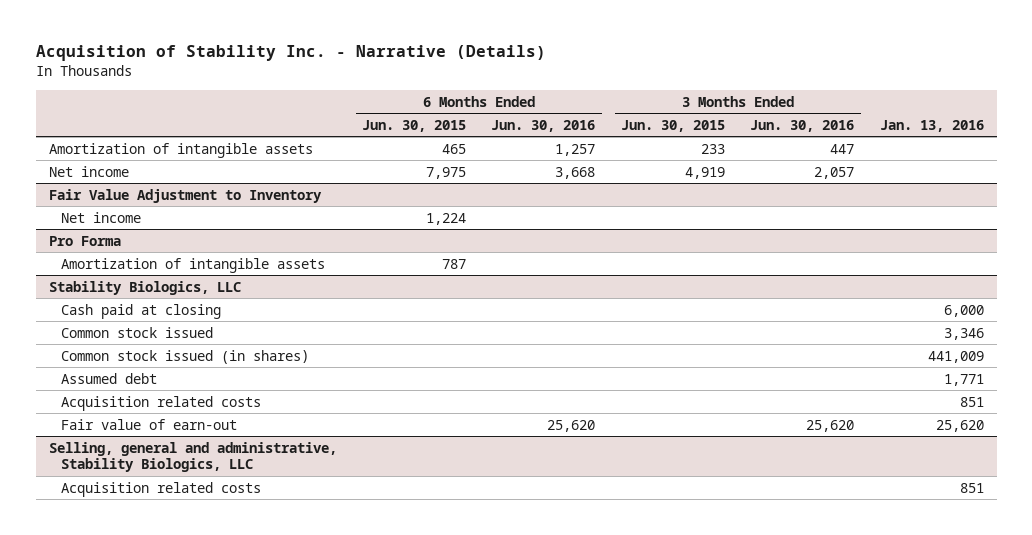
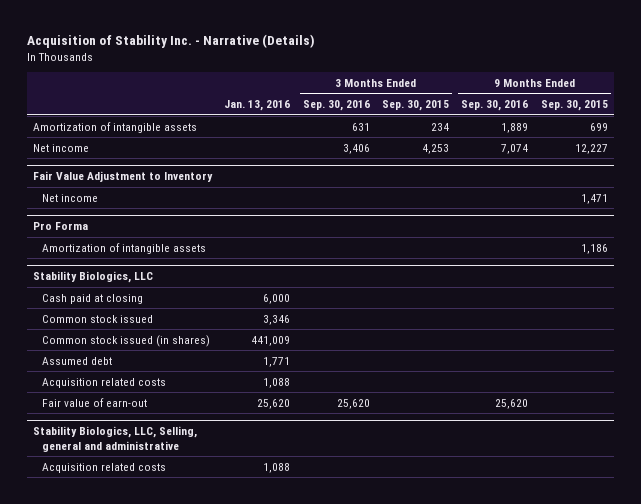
- | 6 Months Ended Jun. 30, 2015 | 6 Months Ended Jun. 30, 2016 | 3 Months Ended Jun. 30, 2015 | 3 Months Ended Jun. 30, 2016 | Jan. 13, 2016
+ | Jan. 13, 2016 | 3 Months Ended Sep. 30, 2016 | 3 Months Ended Sep. 30, 2015 | 9 Months Ended Sep. 30, 2016 | 9 Months Ended Sep. 30, 2015
@ Stability Biologics, LLC
- Acquisition related costs | | | | | 851
+ Acquisition related costs | 1,088 | | | |
- Selling, general and administrative, Stability Biologics, LLC
- Acquisition related costs | | | | | 851
+ Stability Biologics, LLC, Selling, general and administrative
+ Acquisition related costs | 1,088 | | | |

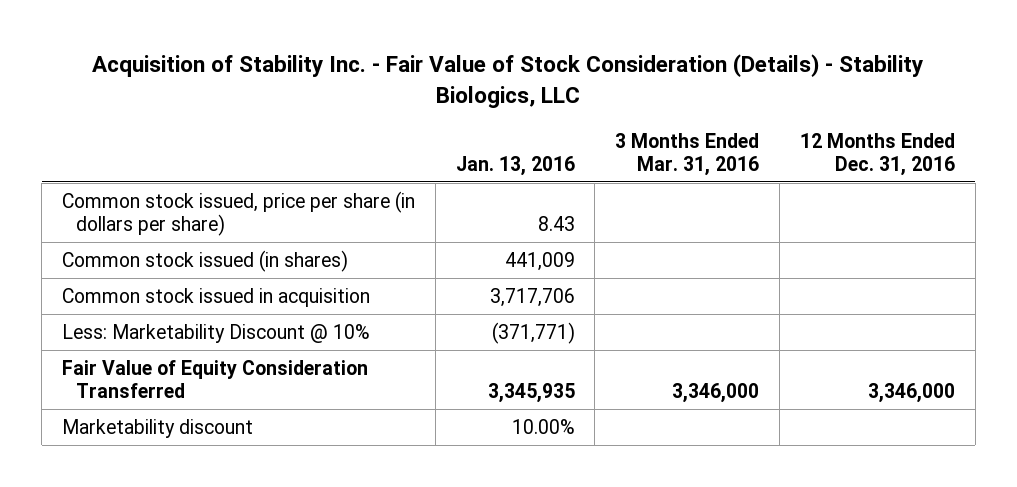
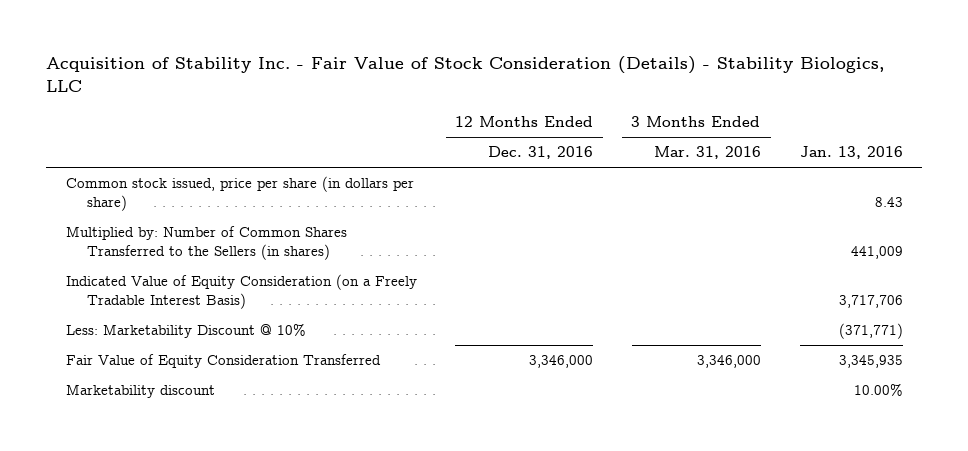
- | Jan. 13, 2016 | 3 Months Ended Mar. 31, 2016 | 12 Months Ended Dec. 31, 2016
+ | 12 Months Ended Dec. 31, 2016 | 3 Months Ended Mar. 31, 2016 | Jan. 13, 2016
- Common stock issued (in shares) | 441,009 | |
- Common stock issued in acquisition | 3,717,706 | |
+ Multiplied by: Number of Common Shares Transferred to the Sellers (in shares) | | | 441,009
+ Indicated Value of Equity Consideration (on a Freely Tradable Interest Basis) | | | 3,717,706

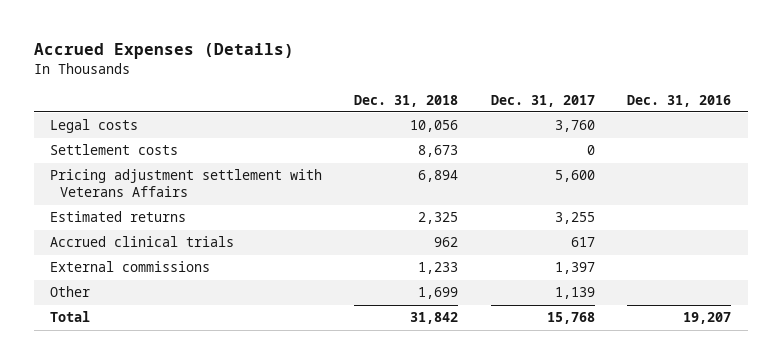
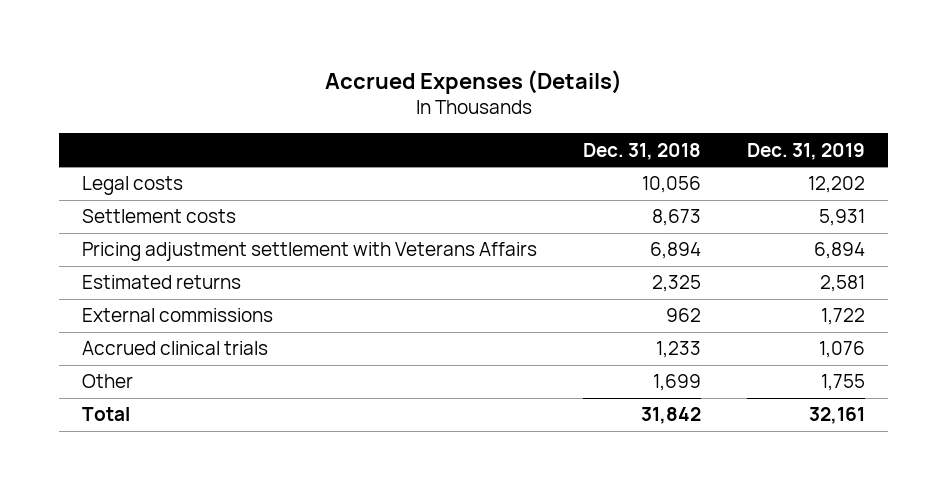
- | Dec. 31, 2018 | Dec. 31, 2017 | Dec. 31, 2016
+ | Dec. 31, 2018 | Dec. 31, 2019
- Accrued clinical trials | 962 | 617 |
- External commissions | 1,233 | 1,397 |
+ External commissions | 962 | 1,722
+ Accrued clinical trials | 1,233 | 1,076

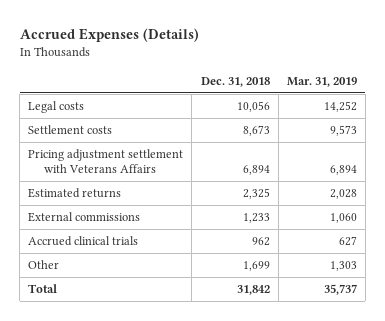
- | Dec. 31, 2018 | Dec. 31, 2019
+ | Dec. 31, 2018 | Mar. 31, 2019
- External commissions | 962 | 1,722
- Accrued clinical trials | 1,233 | 1,076
+ External commissions | 1,233 | 1,060
+ Accrued clinical trials | 962 | 627

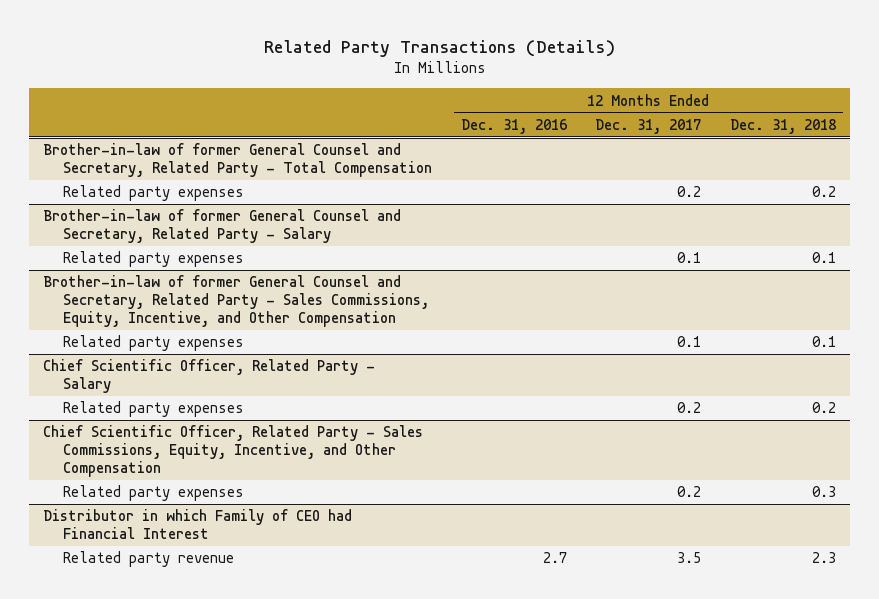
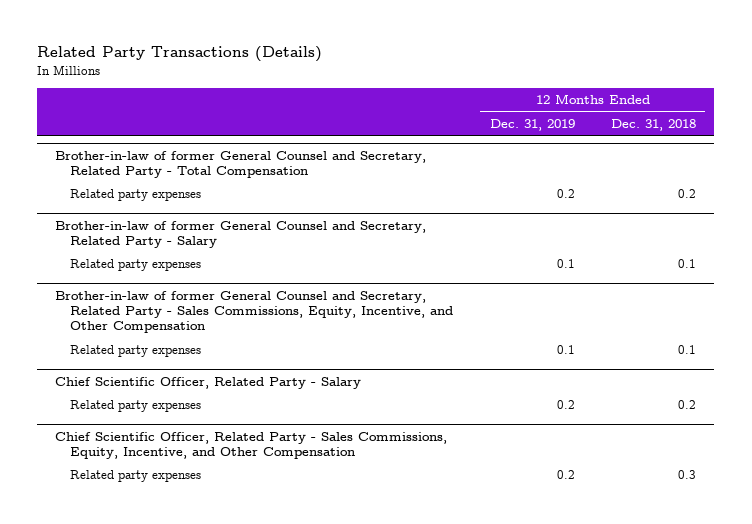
- | 12 Months Ended Dec. 31, 2016 | 12 Months Ended Dec. 31, 2017 | 12 Months Ended Dec. 31, 2018
+ | 12 Months Ended Dec. 31, 2019 | 12 Months Ended Dec. 31, 2018
- Distributor in which Family of CEO had Financial Interest
- Related party revenue | 2.7 | 3.5 | 2.3

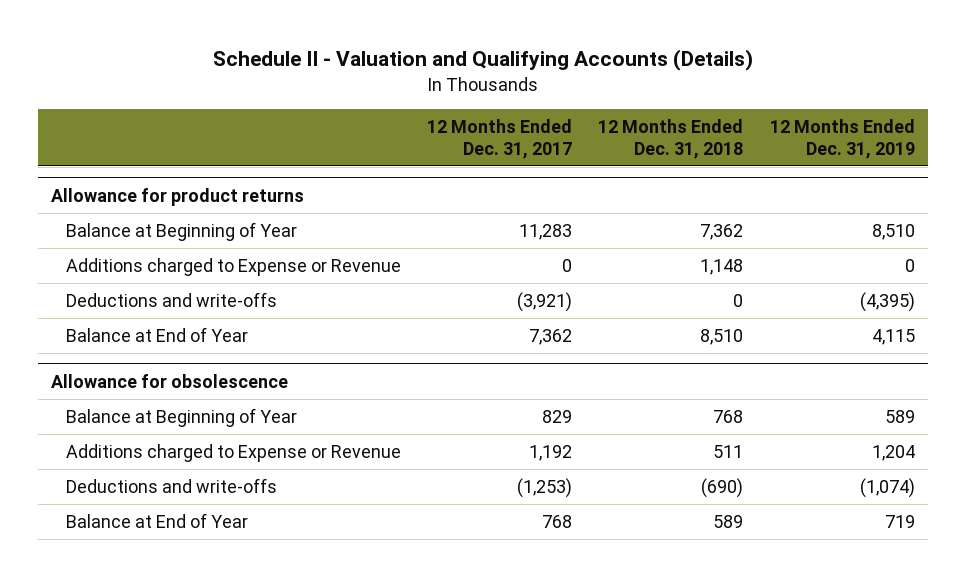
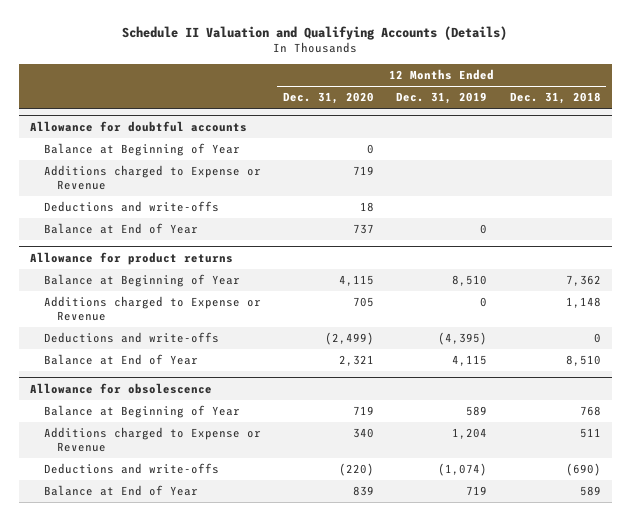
- Schedule II - Valuation and Qualifying Accounts (Details)
+ Schedule II Valuation and Qualifying Accounts (Details)
- | 12 Months Ended Dec. 31, 2017 | 12 Months Ended Dec. 31, 2018 | 12 Months Ended Dec. 31, 2019
+ | 12 Months Ended Dec. 31, 2020 | 12 Months Ended Dec. 31, 2019 | 12 Months Ended Dec. 31, 2018
+ Allowance for doubtful accounts
+ Balance at Beginning of Year | 0 | |
+ Additions charged to Expense or Revenue | 719 | |
+ Deductions and write-offs | 18 | |
+ Balance at End of Year | 737 | 0 |

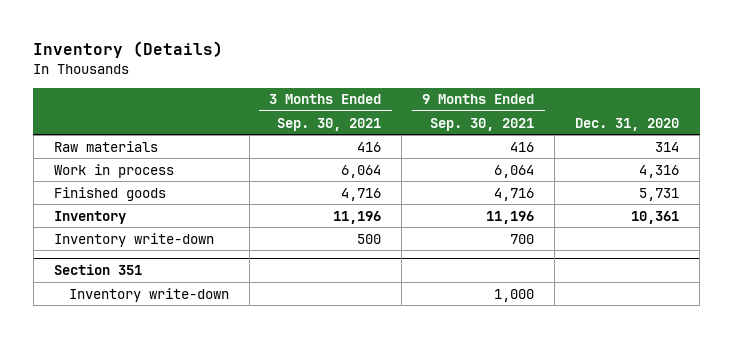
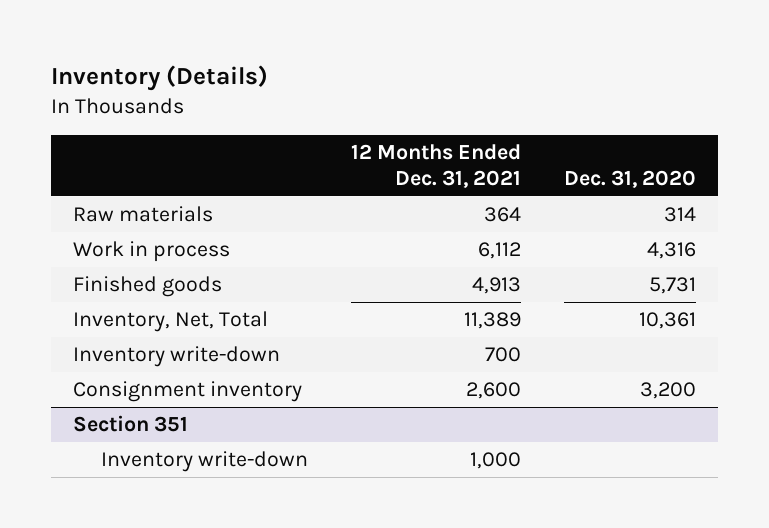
- | 3 Months Ended Sep. 30, 2021 | 9 Months Ended Sep. 30, 2021 | Dec. 31, 2020
+ | 12 Months Ended Dec. 31, 2021 | Dec. 31, 2020
- Inventory | 11,196 | 11,196 | 10,361
+ Inventory, Net, Total | 11,389 | 10,361
+ Consignment inventory | 2,600 | 3,200

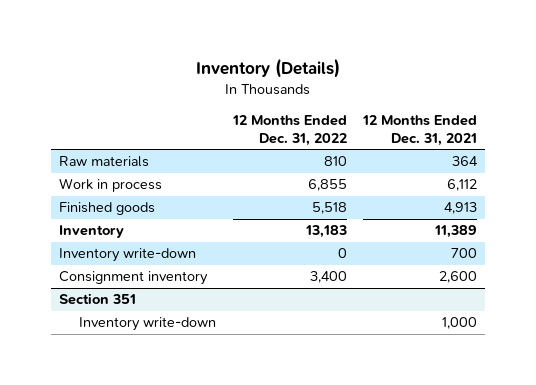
- | 12 Months Ended Dec. 31, 2021 | Dec. 31, 2020
+ | 12 Months Ended Dec. 31, 2022 | 12 Months Ended Dec. 31, 2021
- Inventory, Net, Total | 11,389 | 10,361
+ Inventory | 13,183 | 11,389

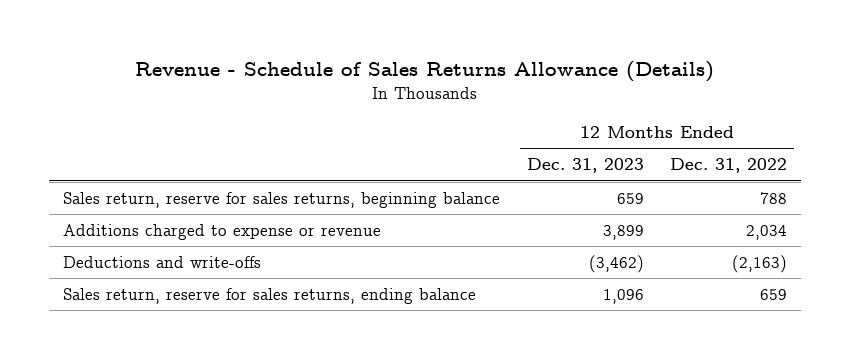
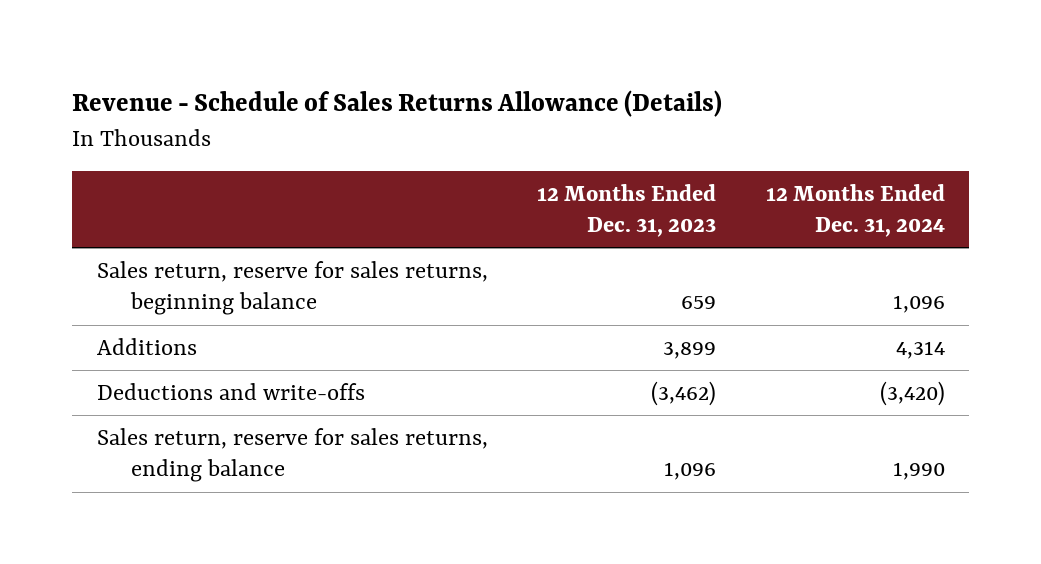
- | 12 Months Ended Dec. 31, 2023 | 12 Months Ended Dec. 31, 2022
+ | 12 Months Ended Dec. 31, 2023 | 12 Months Ended Dec. 31, 2024
- Additions charged to expense or revenue | 3,899 | 2,034
+ Additions | 3,899 | 4,314

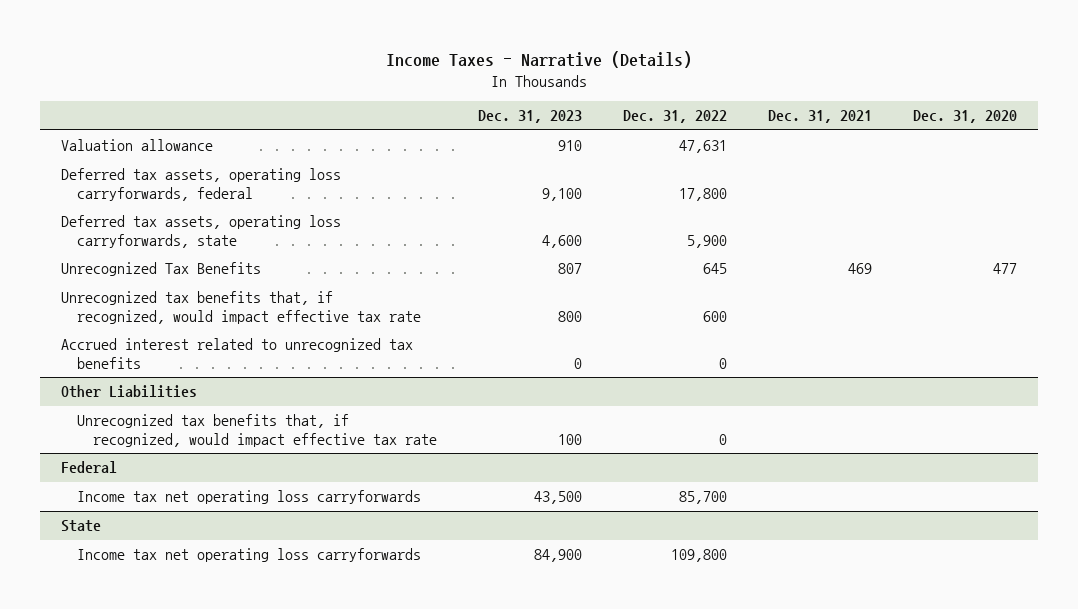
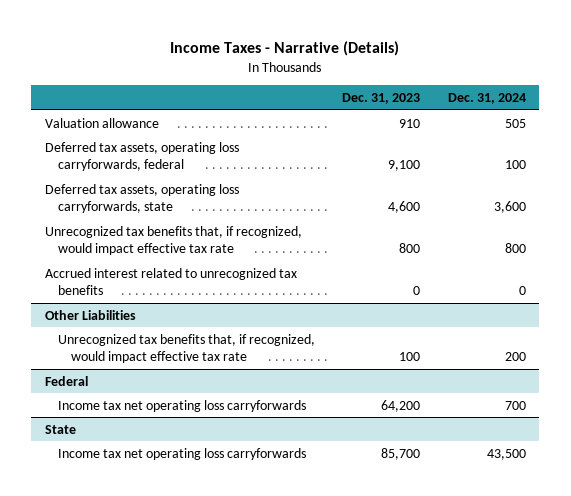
- | Dec. 31, 2023 | Dec. 31, 2022 | Dec. 31, 2021 | Dec. 31, 2020
+ | Dec. 31, 2023 | Dec. 31, 2024
- Unrecognized Tax Benefits | 807 | 645 | 469 | 477
@ Federal
- Income tax net operating loss carryforwards | 43,500 | 85,700 | |
+ Income tax net operating loss carryforwards | 64,200 | 700
@ State
- Income tax net operating loss carryforwards | 84,900 | 109,800 | |
+ Income tax net operating loss carryforwards | 85,700 | 43,500

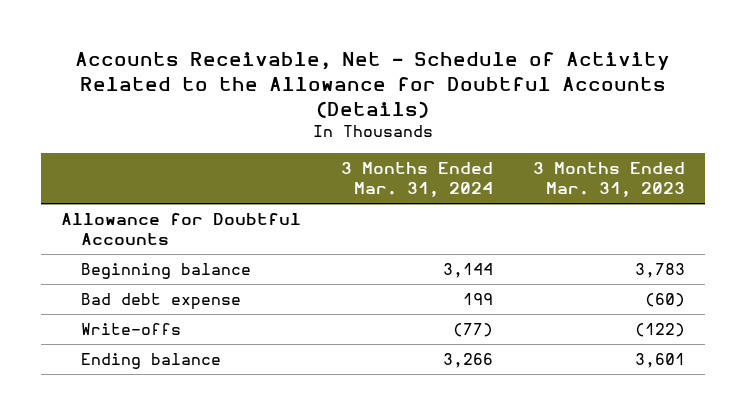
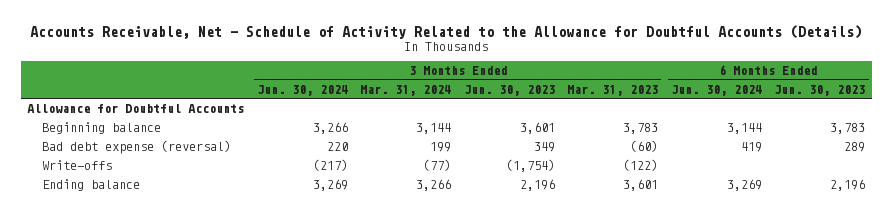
- | 3 Months Ended Mar. 31, 2024 | 3 Months Ended Mar. 31, 2023
+ | 3 Months Ended Jun. 30, 2024 | 3 Months Ended Mar. 31, 2024 | 3 Months Ended Jun. 30, 2023 | 3 Months Ended Mar. 31, 2023 | 6 Months Ended Jun. 30, 2024 | 6 Months Ended Jun. 30, 2023
- Bad debt expense | 199 | (60)
+ Bad debt expense (reversal) | 220 | 199 | 349 | (60) | 419 | 289

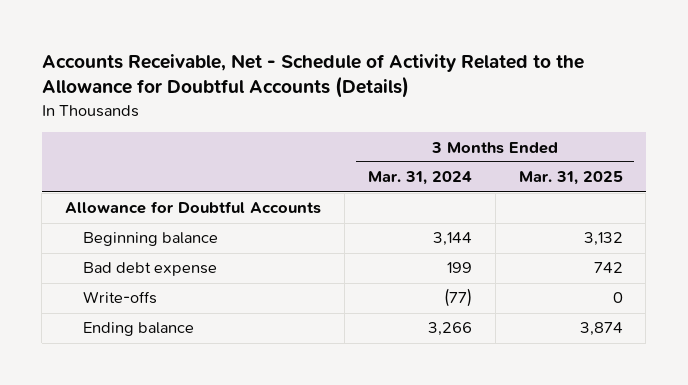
- | 3 Months Ended Jun. 30, 2024 | 3 Months Ended Mar. 31, 2024 | 3 Months Ended Jun. 30, 2023 | 3 Months Ended Mar. 31, 2023 | 6 Months Ended Jun. 30, 2024 | 6 Months Ended Jun. 30, 2023
+ | 3 Months Ended Mar. 31, 2024 | 3 Months Ended Mar. 31, 2025
- Bad debt expense (reversal) | 220 | 199 | 349 | (60) | 419 | 289
+ Bad debt expense | 199 | 742

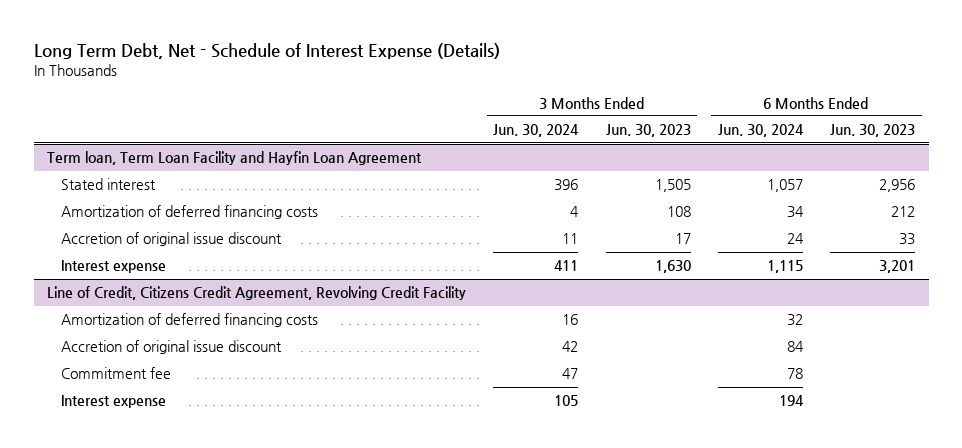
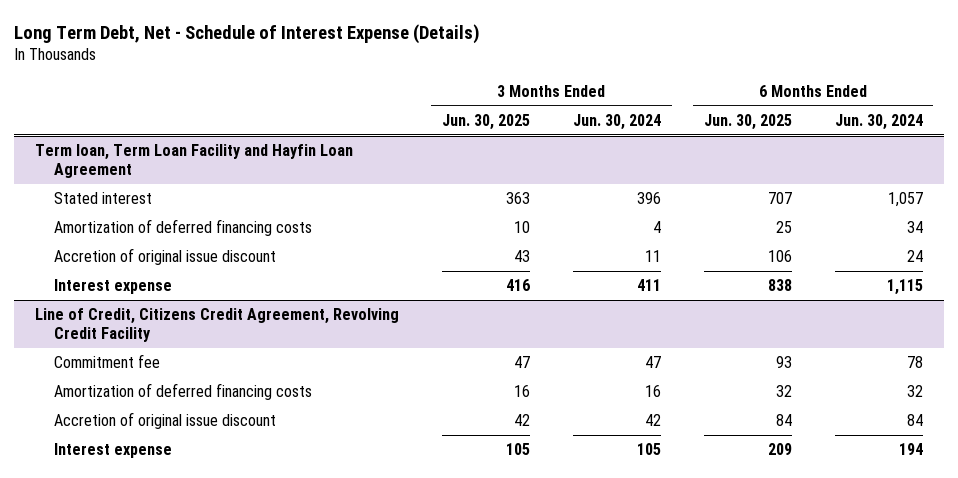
- | 3 Months Ended Jun. 30, 2024 | 3 Months Ended Jun. 30, 2023 | 6 Months Ended Jun. 30, 2024 | 6 Months Ended Jun. 30, 2023
+ | 3 Months Ended Jun. 30, 2025 | 3 Months Ended Jun. 30, 2024 | 6 Months Ended Jun. 30, 2025 | 6 Months Ended Jun. 30, 2024
@ Line of Credit, Citizens Credit Agreement, Revolving Credit Facility
moved up: Commitment fee | 47 | 47 | 93 | 78

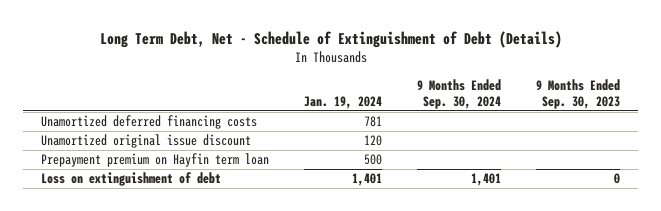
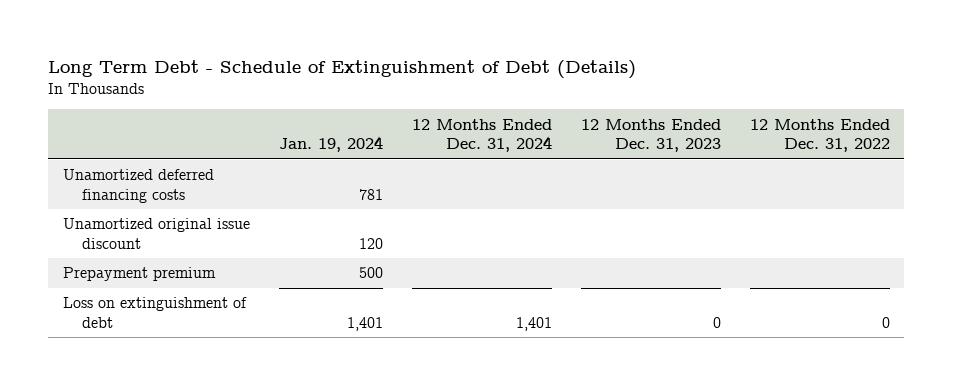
- Long Term Debt, Net - Schedule of Extinguishment of Debt (Details)
+ Long Term Debt - Schedule of Extinguishment of Debt (Details)
- | Jan. 19, 2024 | 9 Months Ended Sep. 30, 2024 | 9 Months Ended Sep. 30, 2023
+ | Jan. 19, 2024 | 12 Months Ended Dec. 31, 2024 | 12 Months Ended Dec. 31, 2023 | 12 Months Ended Dec. 31, 2022
- Prepayment premium on Hayfin term loan | 500 | |
+ Prepayment premium | 500 | | |

